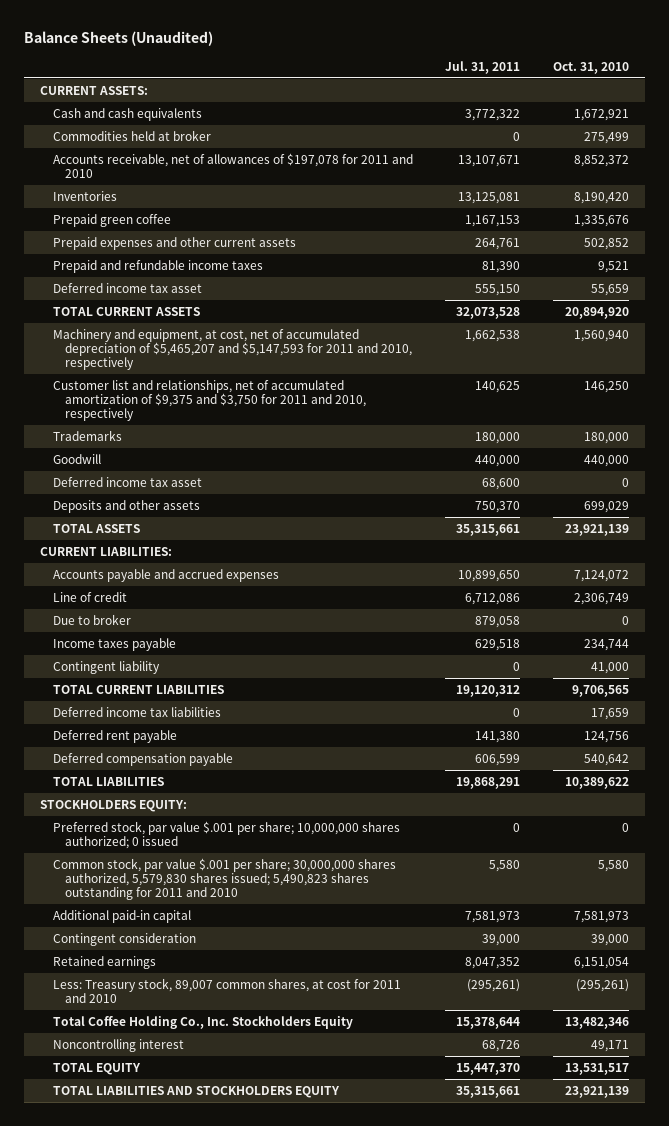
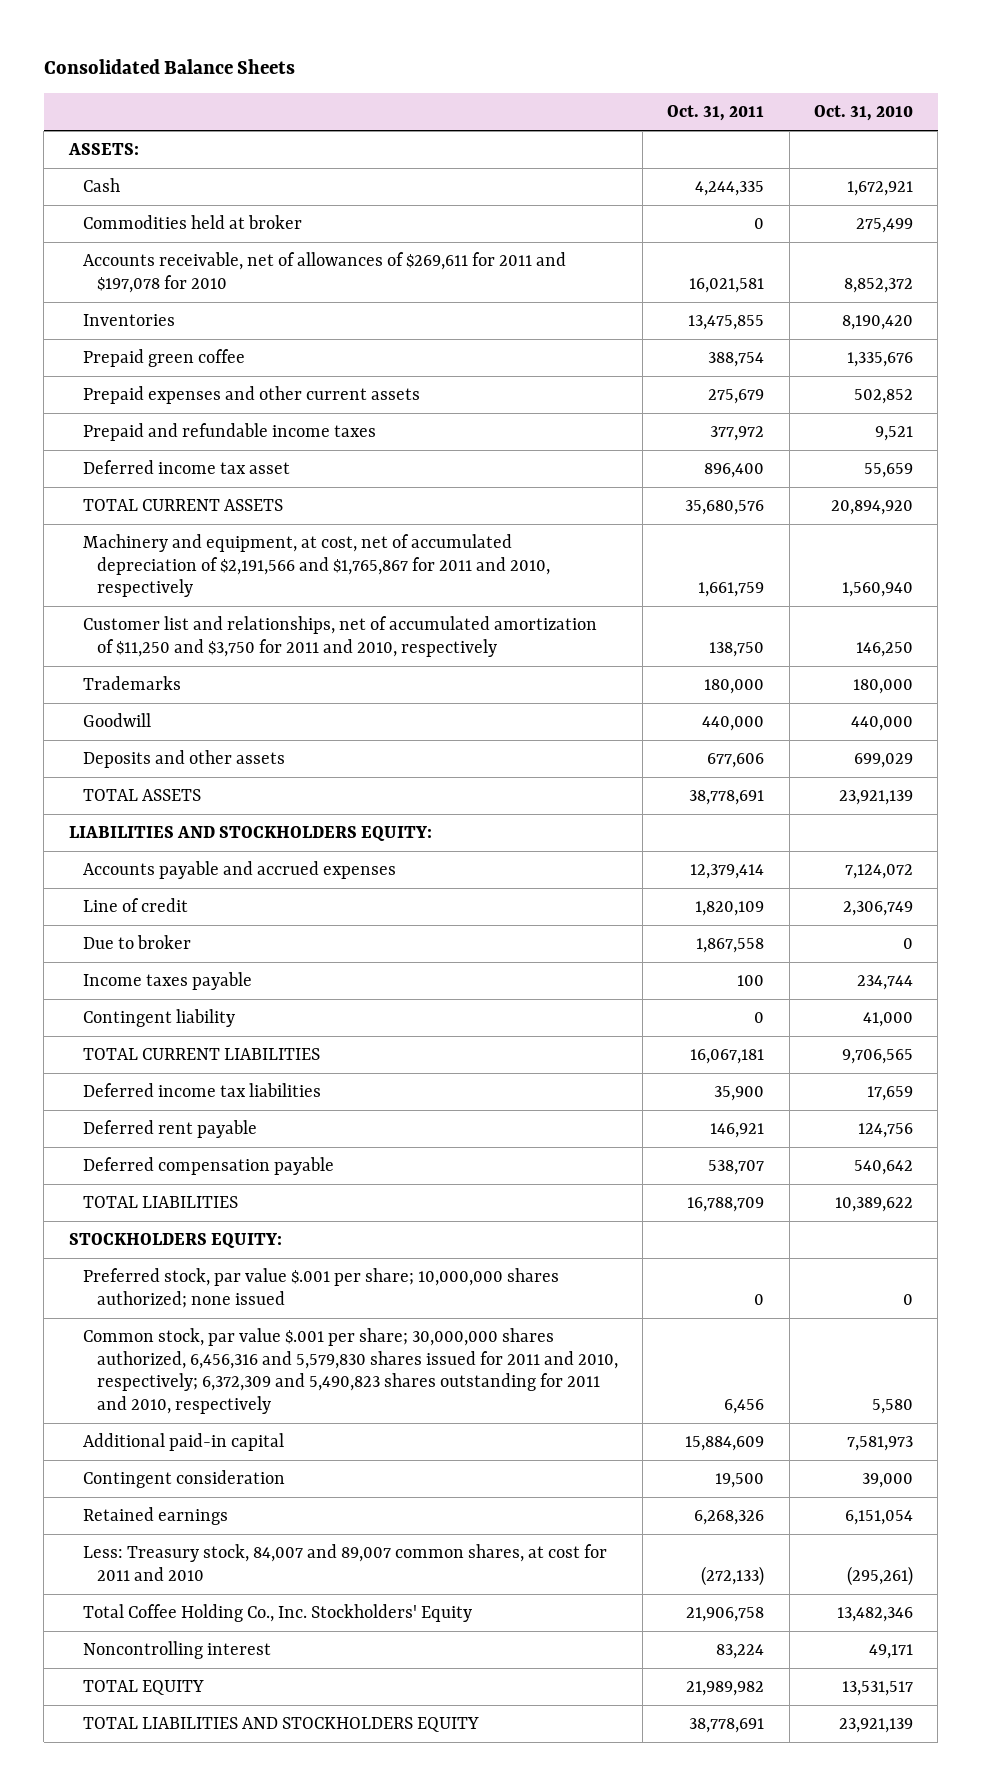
- Balance Sheets (Unaudited)
+ Consolidated Balance Sheets
- | Jul. 31, 2011 | Oct. 31, 2010
+ | Oct. 31, 2011 | Oct. 31, 2010
- CURRENT ASSETS:
- Cash and cash equivalents | 3,772,322 | 1,672,921
+ ASSETS:
+ Cash | 4,244,335 | 1,672,921
- Accounts receivable, net of allowances of $197,078 for 2011 and 2010 | 13,107,671 | 8,852,372
+ Accounts receivable, net of allowances of $269,611 for 2011 and $197,078 for 2010 | 16,021,581 | 8,852,372
- Machinery and equipment, at cost, net of accumulated depreciation of $5,465,207 and $5,147,593 for 2011 and 2010, respectively | 1,662,538 | 1,560,940
- Customer list and relationships, net of accumulated amortization of $9,375 and $3,750 for 2011 and 2010, respectively | 140,625 | 146,250
+ Machinery and equipment, at cost, net of accumulated depreciation of $2,191,566 and $1,765,867 for 2011 and 2010, respectively | 1,661,759 | 1,560,940
+ Customer list and relationships, net of accumulated amortization of $11,250 and $3,750 for 2011 and 2010, respectively | 138,750 | 146,250
- Deferred income tax asset | 68,600 | 0
- CURRENT LIABILITIES:
+ LIABILITIES AND STOCKHOLDERS EQUITY:
- Preferred stock, par value $.001 per share; 10,000,000 shares authorized; 0 issued | 0 | 0
- Common stock, par value $.001 per share; 30,000,000 shares authorized, 5,579,830 shares issued; 5,490,823 shares outstanding for 2011 and 2010 | 5,580 | 5,580
+ Preferred stock, par value $.001 per share; 10,000,000 shares authorized; none issued | 0 | 0
+ Common stock, par value $.001 per share; 30,000,000 shares authorized, 6,456,316 and 5,579,830 shares issued for 2011 and 2010, respectively; 6,372,309 and 5,490,823 shares outstanding for 2011 and 2010, respectively | 6,456 | 5,580
- Less: Treasury stock, 89,007 common shares, at cost for 2011 and 2010 | (295,261) | (295,261)
- Total Coffee Holding Co., Inc. Stockholders Equity | 15,378,644 | 13,482,346
+ Less: Treasury stock, 84,007 and 89,007 common shares, at cost for 2011 and 2010 | (272,133) | (295,261)
+ Total Coffee Holding Co., Inc. Stockholders' Equity | 21,906,758 | 13,482,346

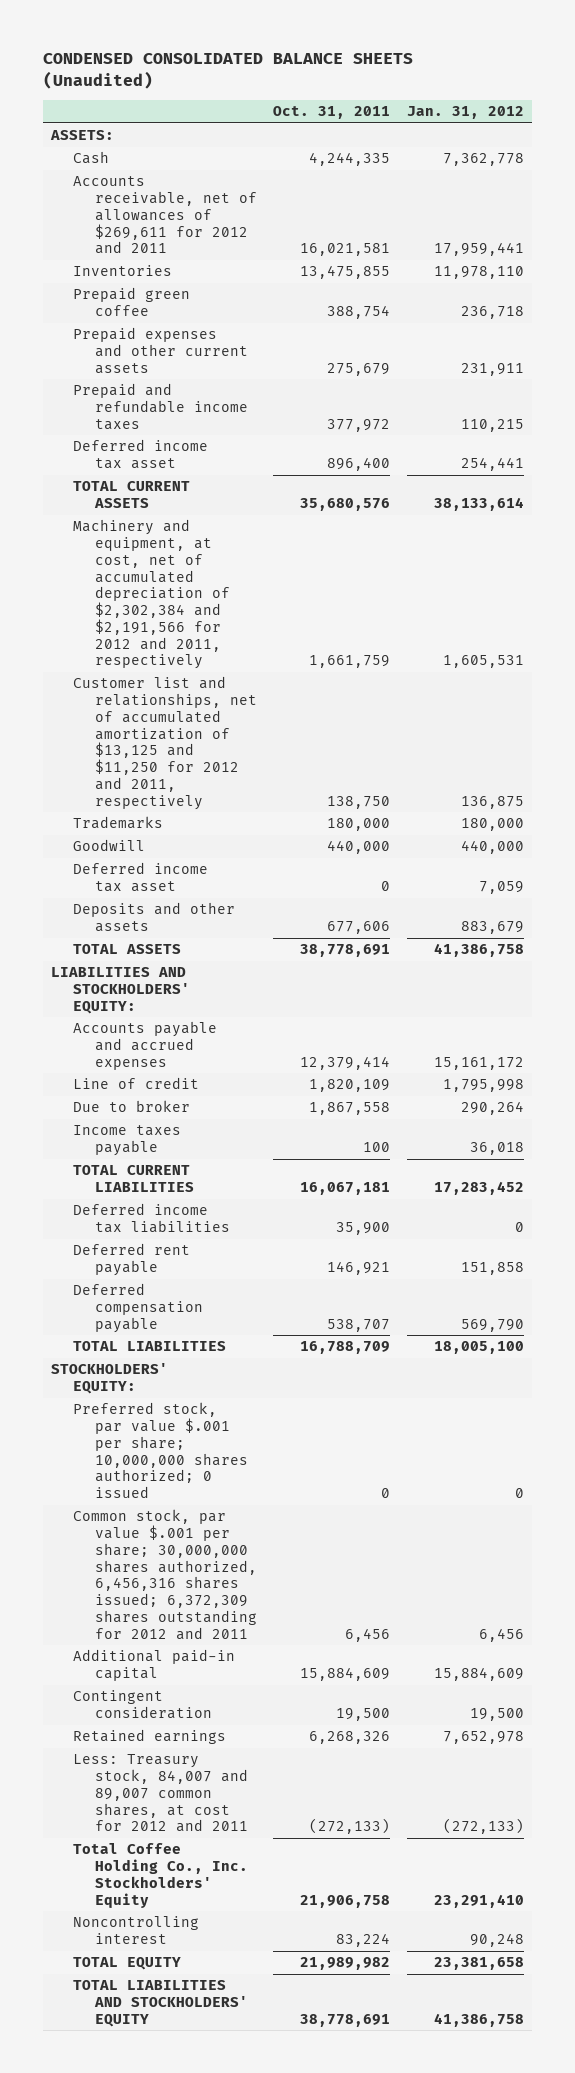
- Consolidated Balance Sheets
+ CONDENSED CONSOLIDATED BALANCE SHEETS (Unaudited)
- | Oct. 31, 2011 | Oct. 31, 2010
+ | Oct. 31, 2011 | Jan. 31, 2012
- Commodities held at broker | 0 | 275,499
- Accounts receivable, net of allowances of $269,611 for 2011 and $197,078 for 2010 | 16,021,581 | 8,852,372
+ Accounts receivable, net of allowances of $269,611 for 2012 and 2011 | 16,021,581 | 17,959,441
- Machinery and equipment, at cost, net of accumulated depreciation of $2,191,566 and $1,765,867 for 2011 and 2010, respectively | 1,661,759 | 1,560,940
- Customer list and relationships, net of accumulated amortization of $11,250 and $3,750 for 2011 and 2010, respectively | 138,750 | 146,250
+ Machinery and equipment, at cost, net of accumulated depreciation of $2,302,384 and $2,191,566 for 2012 and 2011, respectively | 1,661,759 | 1,605,531
+ Customer list and relationships, net of accumulated amortization of $13,125 and $11,250 for 2012 and 2011, respectively | 138,750 | 136,875
+ Deferred income tax asset | 0 | 7,059
- LIABILITIES AND STOCKHOLDERS EQUITY:
+ LIABILITIES AND STOCKHOLDERS' EQUITY:
- Contingent liability | 0 | 41,000
- STOCKHOLDERS EQUITY:
- Preferred stock, par value $.001 per share; 10,000,000 shares authorized; none issued | 0 | 0
- Common stock, par value $.001 per share; 30,000,000 shares authorized, 6,456,316 and 5,579,830 shares issued for 2011 and 2010, respectively; 6,372,309 and 5,490,823 shares outstanding for 2011 and 2010, respectively | 6,456 | 5,580
+ STOCKHOLDERS' EQUITY:
+ Preferred stock, par value $.001 per share; 10,000,000 shares authorized; 0 issued | 0 | 0
+ Common stock, par value $.001 per share; 30,000,000 shares authorized, 6,456,316 shares issued; 6,372,309 shares outstanding for 2012 and 2011 | 6,456 | 6,456
- Less: Treasury stock, 84,007 and 89,007 common shares, at cost for 2011 and 2010 | (272,133) | (295,261)
+ Less: Treasury stock, 84,007 and 89,007 common shares, at cost for 2012 and 2011 | (272,133) | (272,133)
- TOTAL LIABILITIES AND STOCKHOLDERS EQUITY | 38,778,691 | 23,921,139
+ TOTAL LIABILITIES AND STOCKHOLDERS' EQUITY | 38,778,691 | 41,386,758

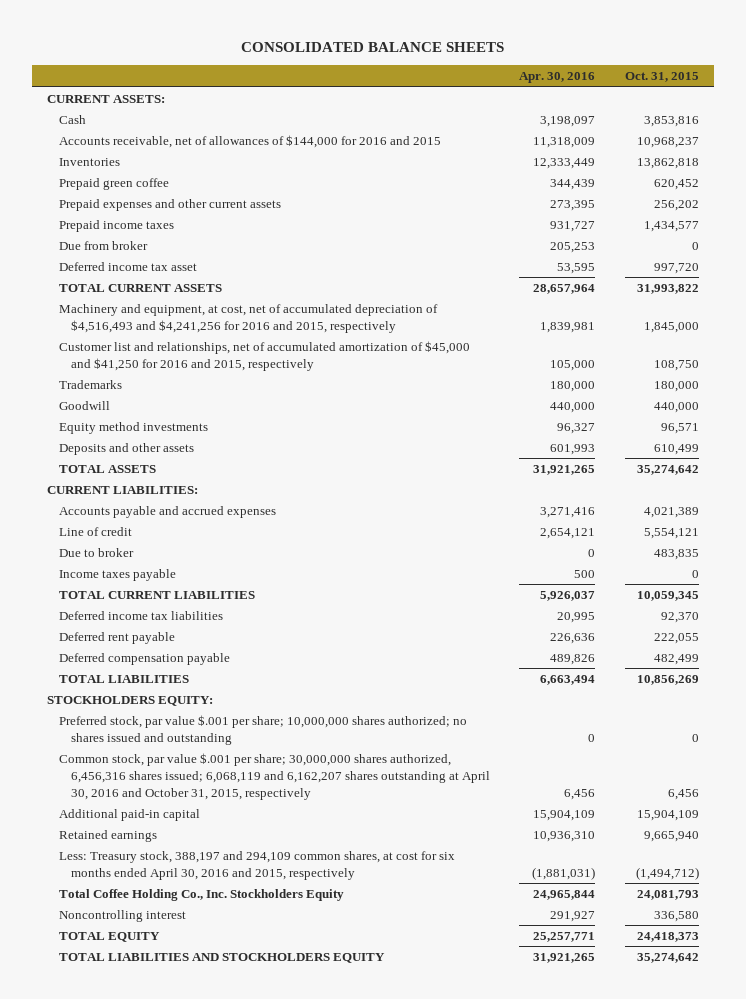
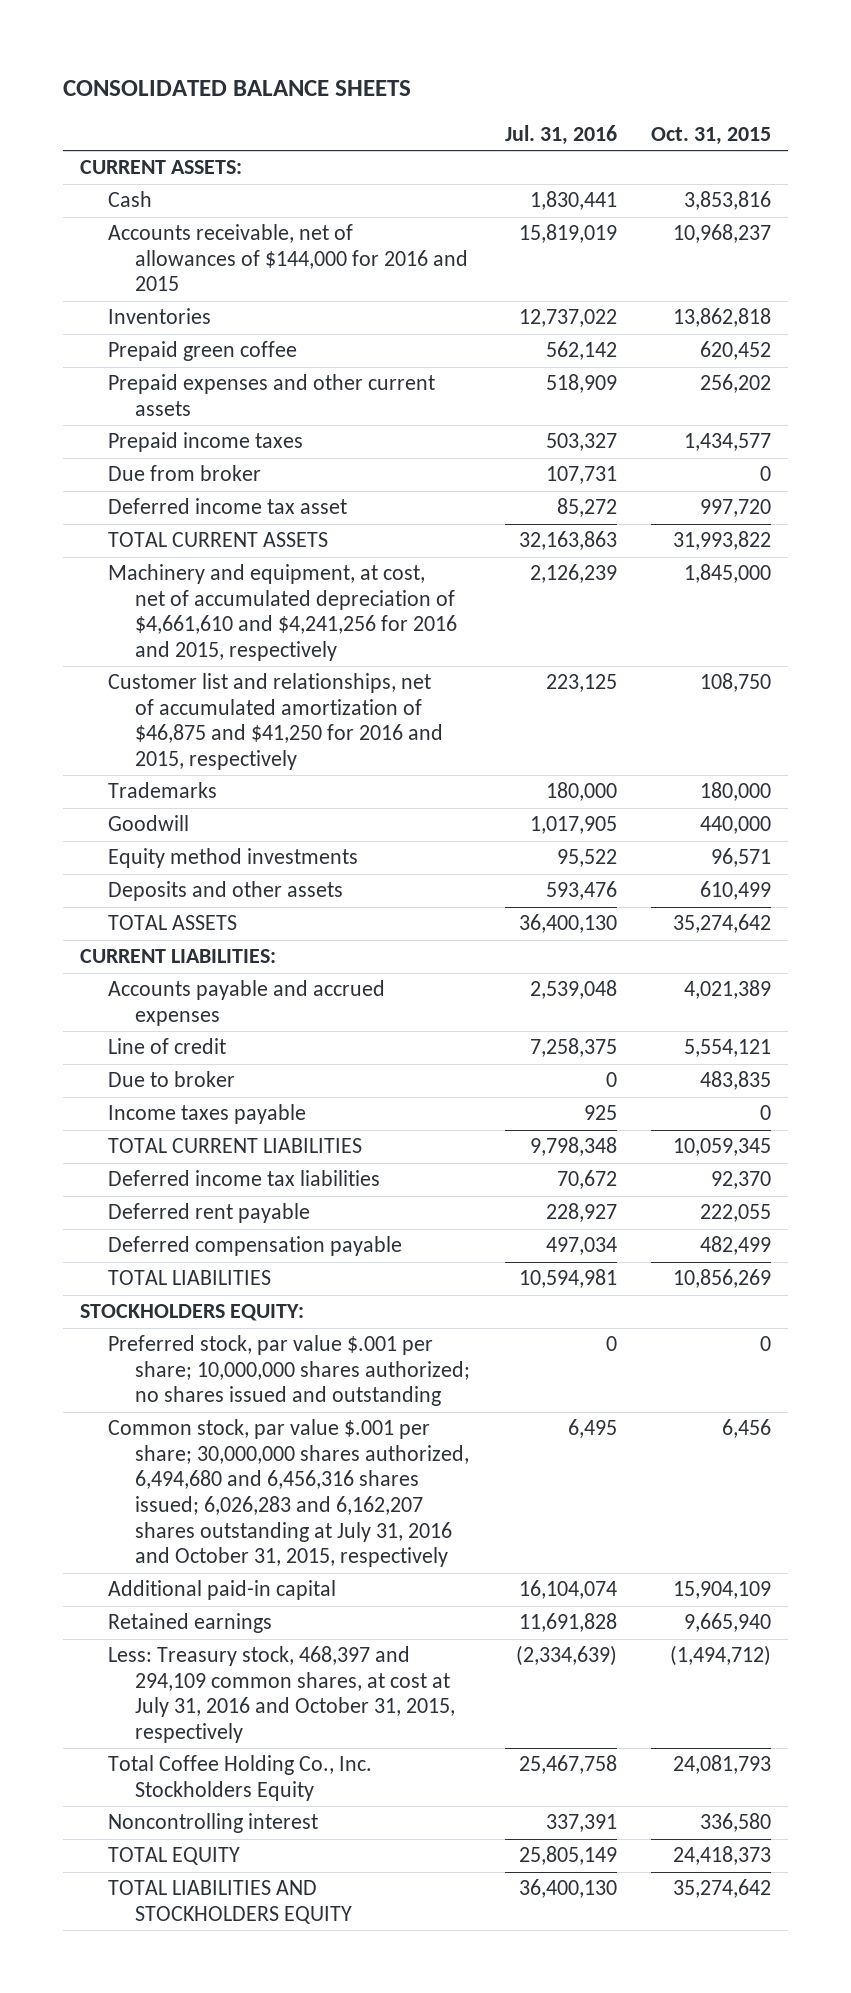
- | Apr. 30, 2016 | Oct. 31, 2015
+ | Jul. 31, 2016 | Oct. 31, 2015
- Machinery and equipment, at cost, net of accumulated depreciation of $4,516,493 and $4,241,256 for 2016 and 2015, respectively | 1,839,981 | 1,845,000
- Customer list and relationships, net of accumulated amortization of $45,000 and $41,250 for 2016 and 2015, respectively | 105,000 | 108,750
+ Machinery and equipment, at cost, net of accumulated depreciation of $4,661,610 and $4,241,256 for 2016 and 2015, respectively | 2,126,239 | 1,845,000
+ Customer list and relationships, net of accumulated amortization of $46,875 and $41,250 for 2016 and 2015, respectively | 223,125 | 108,750
- Common stock, par value $.001 per share; 30,000,000 shares authorized, 6,456,316 shares issued; 6,068,119 and 6,162,207 shares outstanding at April 30, 2016 and October 31, 2015, respectively | 6,456 | 6,456
+ Common stock, par value $.001 per share; 30,000,000 shares authorized, 6,494,680 and 6,456,316 shares issued; 6,026,283 and 6,162,207 shares outstanding at July 31, 2016 and October 31, 2015, respectively | 6,495 | 6,456
- Less: Treasury stock, 388,197 and 294,109 common shares, at cost for six months ended April 30, 2016 and 2015, respectively | (1,881,031) | (1,494,712)
+ Less: Treasury stock, 468,397 and 294,109 common shares, at cost at July 31, 2016 and October 31, 2015, respectively | (2,334,639) | (1,494,712)

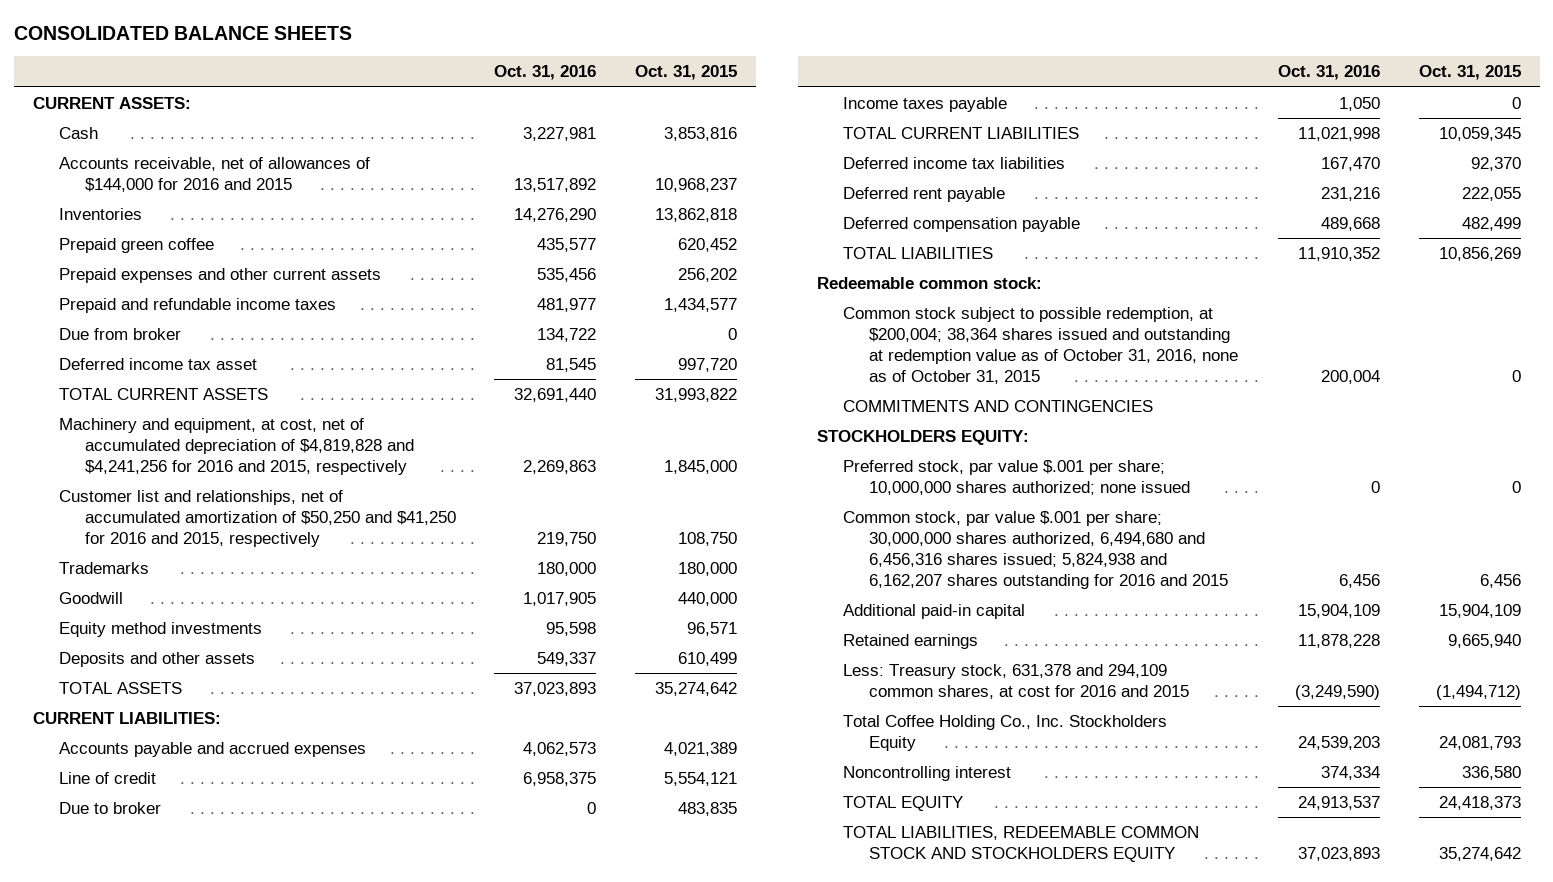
- | Jul. 31, 2016 | Oct. 31, 2015
+ | Oct. 31, 2016 | Oct. 31, 2015
- Prepaid income taxes | 503,327 | 1,434,577
+ Prepaid and refundable income taxes | 481,977 | 1,434,577
- Machinery and equipment, at cost, net of accumulated depreciation of $4,661,610 and $4,241,256 for 2016 and 2015, respectively | 2,126,239 | 1,845,000
- Customer list and relationships, net of accumulated amortization of $46,875 and $41,250 for 2016 and 2015, respectively | 223,125 | 108,750
+ Machinery and equipment, at cost, net of accumulated depreciation of $4,819,828 and $4,241,256 for 2016 and 2015, respectively | 2,269,863 | 1,845,000
+ Customer list and relationships, net of accumulated amortization of $50,250 and $41,250 for 2016 and 2015, respectively | 219,750 | 108,750
+ Redeemable common stock:
+ Common stock subject to possible redemption, at $200,004; 38,364 shares issued and outstanding at redemption value as of October 31, 2016, none as of October 31, 2015 | 200,004 | 0
+ COMMITMENTS AND CONTINGENCIES
- Preferred stock, par value $.001 per share; 10,000,000 shares authorized; no shares issued and outstanding | 0 | 0
- Common stock, par value $.001 per share; 30,000,000 shares authorized, 6,494,680 and 6,456,316 shares issued; 6,026,283 and 6,162,207 shares outstanding at July 31, 2016 and October 31, 2015, respectively | 6,495 | 6,456
+ Preferred stock, par value $.001 per share; 10,000,000 shares authorized; none issued | 0 | 0
+ Common stock, par value $.001 per share; 30,000,000 shares authorized, 6,494,680 and 6,456,316 shares issued; 5,824,938 and 6,162,207 shares outstanding for 2016 and 2015 | 6,456 | 6,456
- Less: Treasury stock, 468,397 and 294,109 common shares, at cost at July 31, 2016 and October 31, 2015, respectively | (2,334,639) | (1,494,712)
+ Less: Treasury stock, 631,378 and 294,109 common shares, at cost for 2016 and 2015 | (3,249,590) | (1,494,712)
- TOTAL LIABILITIES AND STOCKHOLDERS EQUITY | 36,400,130 | 35,274,642
+ TOTAL LIABILITIES, REDEEMABLE COMMON STOCK AND STOCKHOLDERS EQUITY | 37,023,893 | 35,274,642

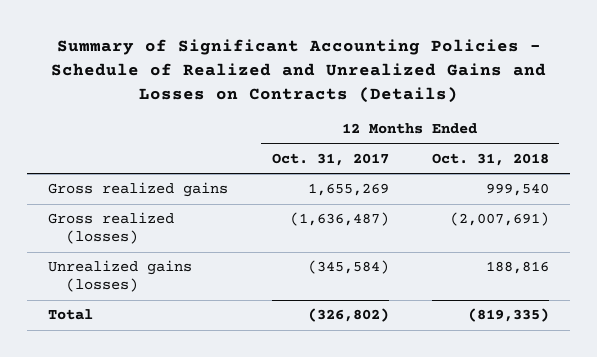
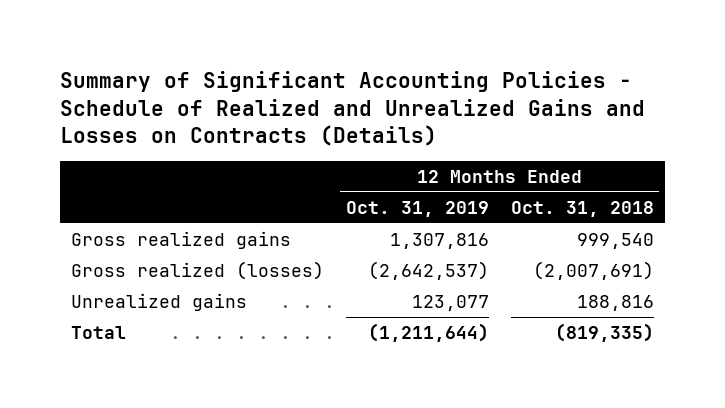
- | 12 Months Ended Oct. 31, 2017 | 12 Months Ended Oct. 31, 2018
+ | 12 Months Ended Oct. 31, 2019 | 12 Months Ended Oct. 31, 2018
- Unrealized gains (losses) | (345,584) | 188,816
+ Unrealized gains | 123,077 | 188,816

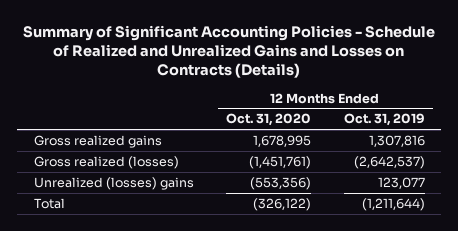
- | 12 Months Ended Oct. 31, 2019 | 12 Months Ended Oct. 31, 2018
+ | 12 Months Ended Oct. 31, 2020 | 12 Months Ended Oct. 31, 2019
- Unrealized gains | 123,077 | 188,816
+ Unrealized (losses) gains | (553,356) | 123,077

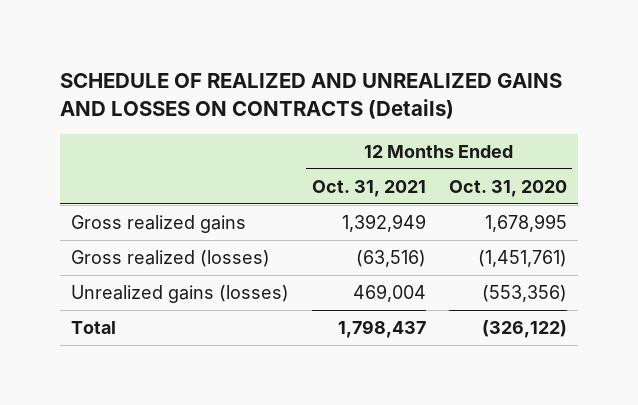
- Summary of Significant Accounting Policies - Schedule of Realized and Unrealized Gains and Losses on Contracts (Details)
+ SCHEDULE OF REALIZED AND UNREALIZED GAINS AND LOSSES ON CONTRACTS (Details)
- | 12 Months Ended Oct. 31, 2020 | 12 Months Ended Oct. 31, 2019
+ | 12 Months Ended Oct. 31, 2021 | 12 Months Ended Oct. 31, 2020
- Unrealized (losses) gains | (553,356) | 123,077
+ Unrealized gains (losses) | 469,004 | (553,356)

